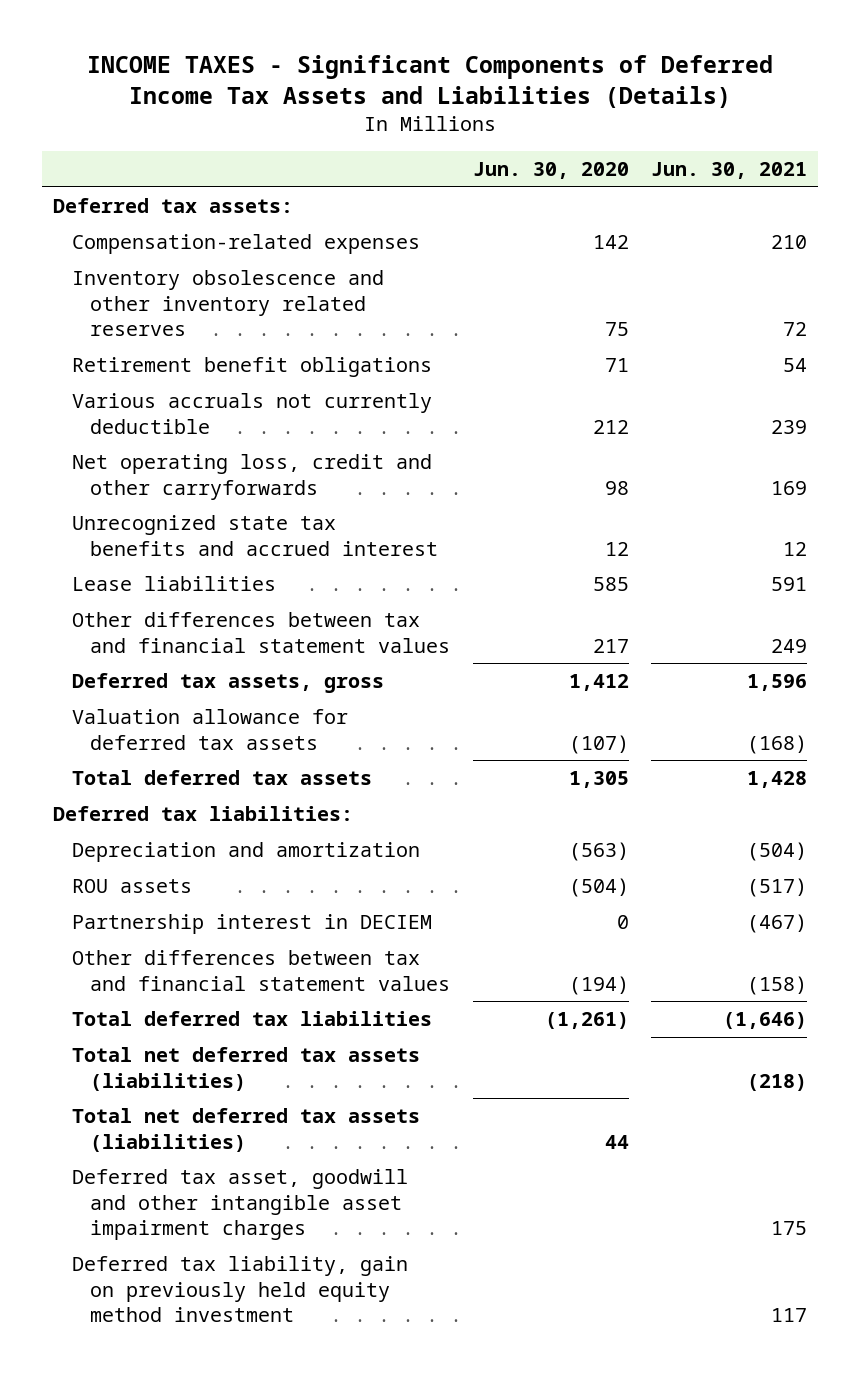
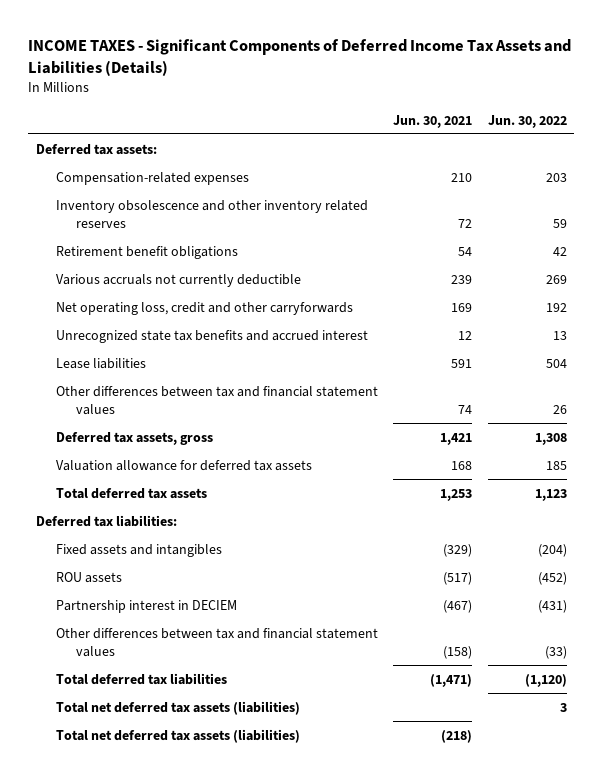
- | Jun. 30, 2020 | Jun. 30, 2021
+ | Jun. 30, 2021 | Jun. 30, 2022
- Other differences between tax and financial statement values | 217 | 249
- Deferred tax assets, gross | 1,412 | 1,596
- Valuation allowance for deferred tax assets | (107) | (168)
- Total deferred tax assets | 1,305 | 1,428
+ Other differences between tax and financial statement values | 74 | 26
+ Deferred tax assets, gross | 1,421 | 1,308
+ Valuation allowance for deferred tax assets | 168 | 185
+ Total deferred tax assets | 1,253 | 1,123
- Depreciation and amortization | (563) | (504)
+ Fixed assets and intangibles | (329) | (204)
- Total deferred tax liabilities | (1,261) | (1,646)
+ Total deferred tax liabilities | (1,471) | (1,120)
- Deferred tax asset, goodwill and other intangible asset impairment charges | | 175
- Deferred tax liability, gain on previously held equity method investment | | 117
moved down: Total net deferred tax assets (liabilities) | (218) |

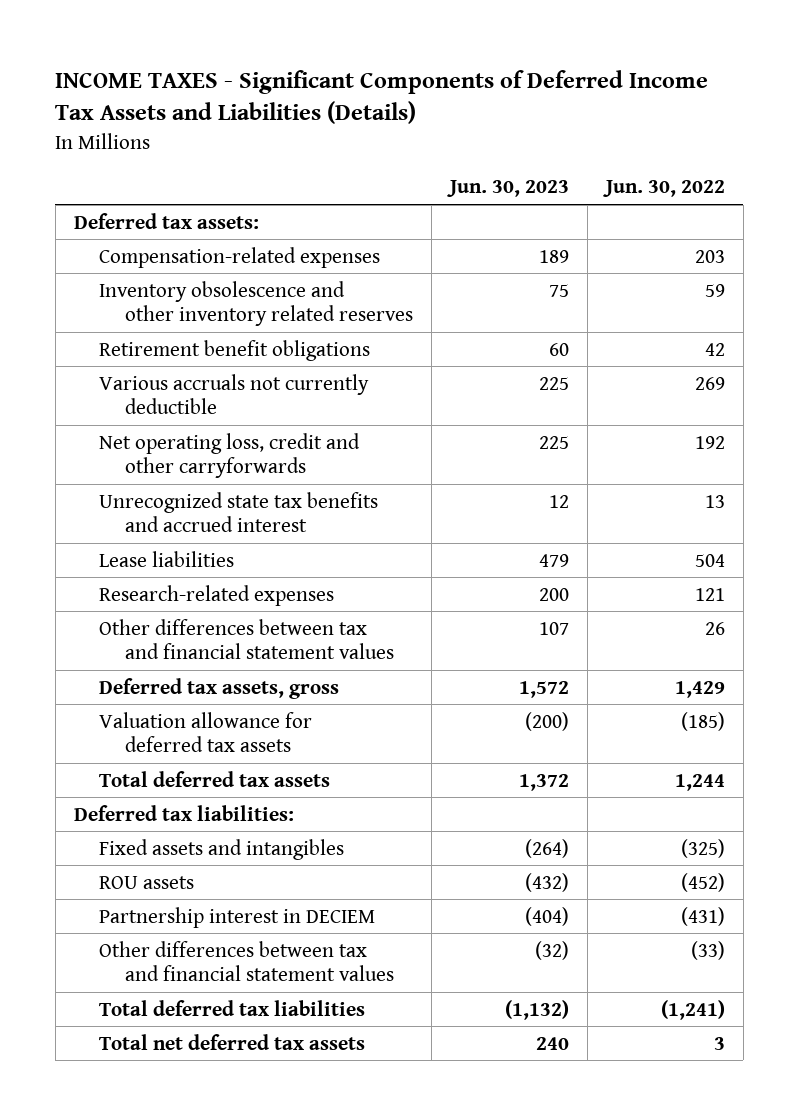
- | Jun. 30, 2021 | Jun. 30, 2022
+ | Jun. 30, 2023 | Jun. 30, 2022
+ Research-related expenses | 200 | 121
- Deferred tax assets, gross | 1,421 | 1,308
- Valuation allowance for deferred tax assets | 168 | 185
- Total deferred tax assets | 1,253 | 1,123
+ Deferred tax assets, gross | 1,572 | 1,429
+ Valuation allowance for deferred tax assets | (200) | (185)
+ Total deferred tax assets | 1,372 | 1,244
- Fixed assets and intangibles | (329) | (204)
+ Fixed assets and intangibles | (264) | (325)
- Total deferred tax liabilities | (1,471) | (1,120)
- Total net deferred tax assets (liabilities) | | 3
- Total net deferred tax assets (liabilities) | (218) |
+ Total deferred tax liabilities | (1,132) | (1,241)
+ Total net deferred tax assets | 240 | 3

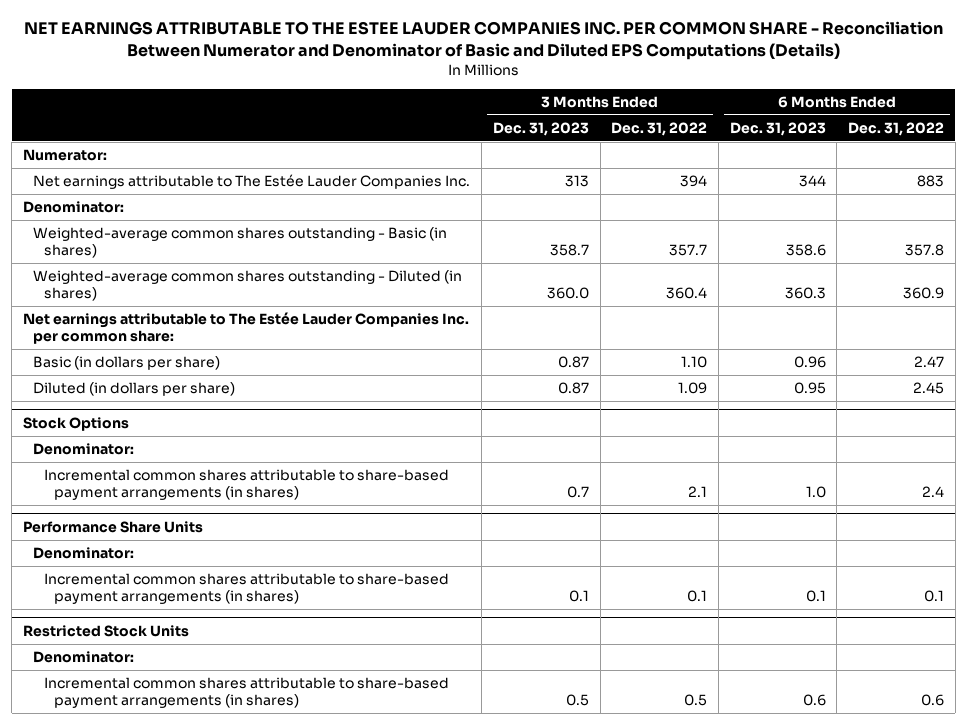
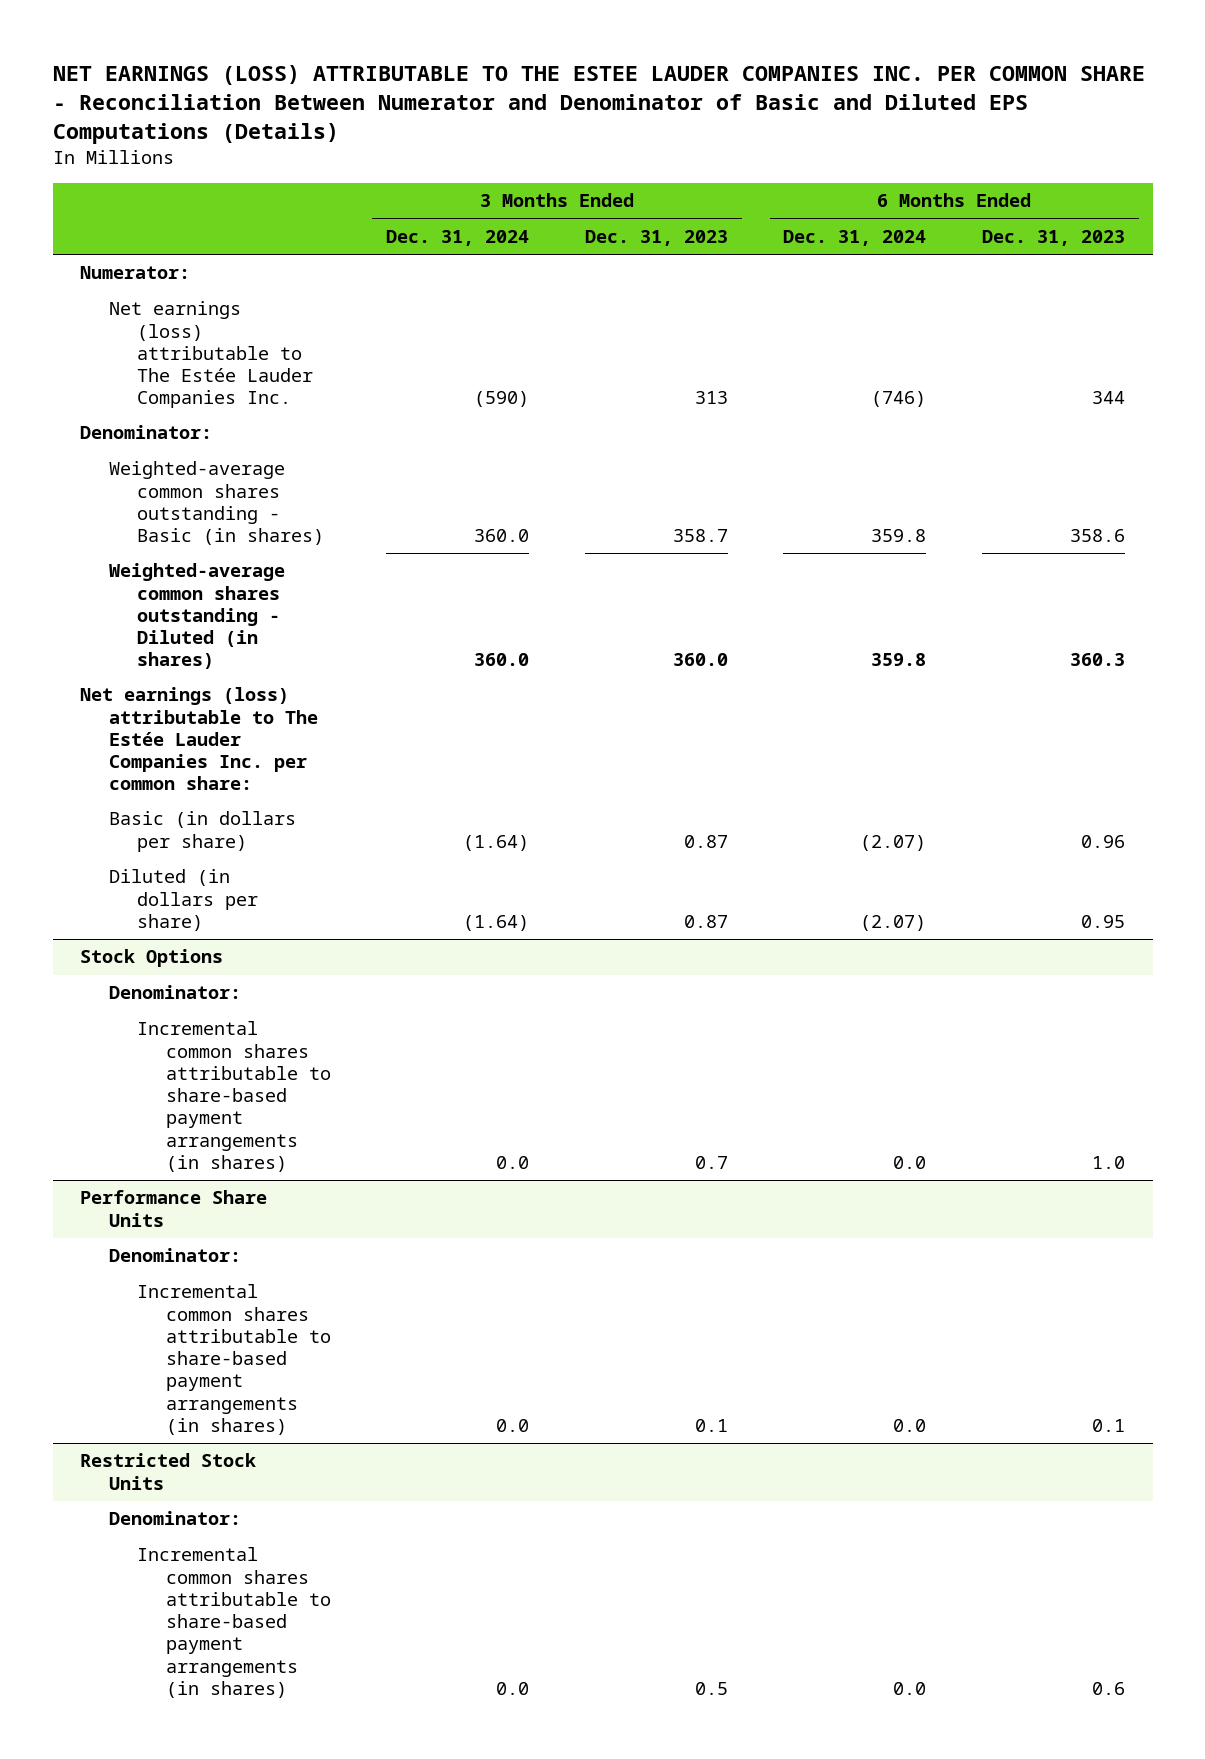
- NET EARNINGS ATTRIBUTABLE TO THE ESTEE LAUDER COMPANIES INC. PER COMMON SHARE - Reconciliation Between Numerator and Denominator of Basic and Diluted EPS Computations (Details)
+ NET EARNINGS (LOSS) ATTRIBUTABLE TO THE ESTEE LAUDER COMPANIES INC. PER COMMON SHARE - Reconciliation Between Numerator and Denominator of Basic and Diluted EPS Computations (Details)
- | 3 Months Ended Dec. 31, 2023 | 3 Months Ended Dec. 31, 2022 | 6 Months Ended Dec. 31, 2023 | 6 Months Ended Dec. 31, 2022
+ | 3 Months Ended Dec. 31, 2024 | 3 Months Ended Dec. 31, 2023 | 6 Months Ended Dec. 31, 2024 | 6 Months Ended Dec. 31, 2023
- Net earnings attributable to The Estée Lauder Companies Inc. | 313 | 394 | 344 | 883
+ Net earnings (loss) attributable to The Estée Lauder Companies Inc. | (590) | 313 | (746) | 344
- Net earnings attributable to The Estée Lauder Companies Inc. per common share:
+ Net earnings (loss) attributable to The Estée Lauder Companies Inc. per common share:

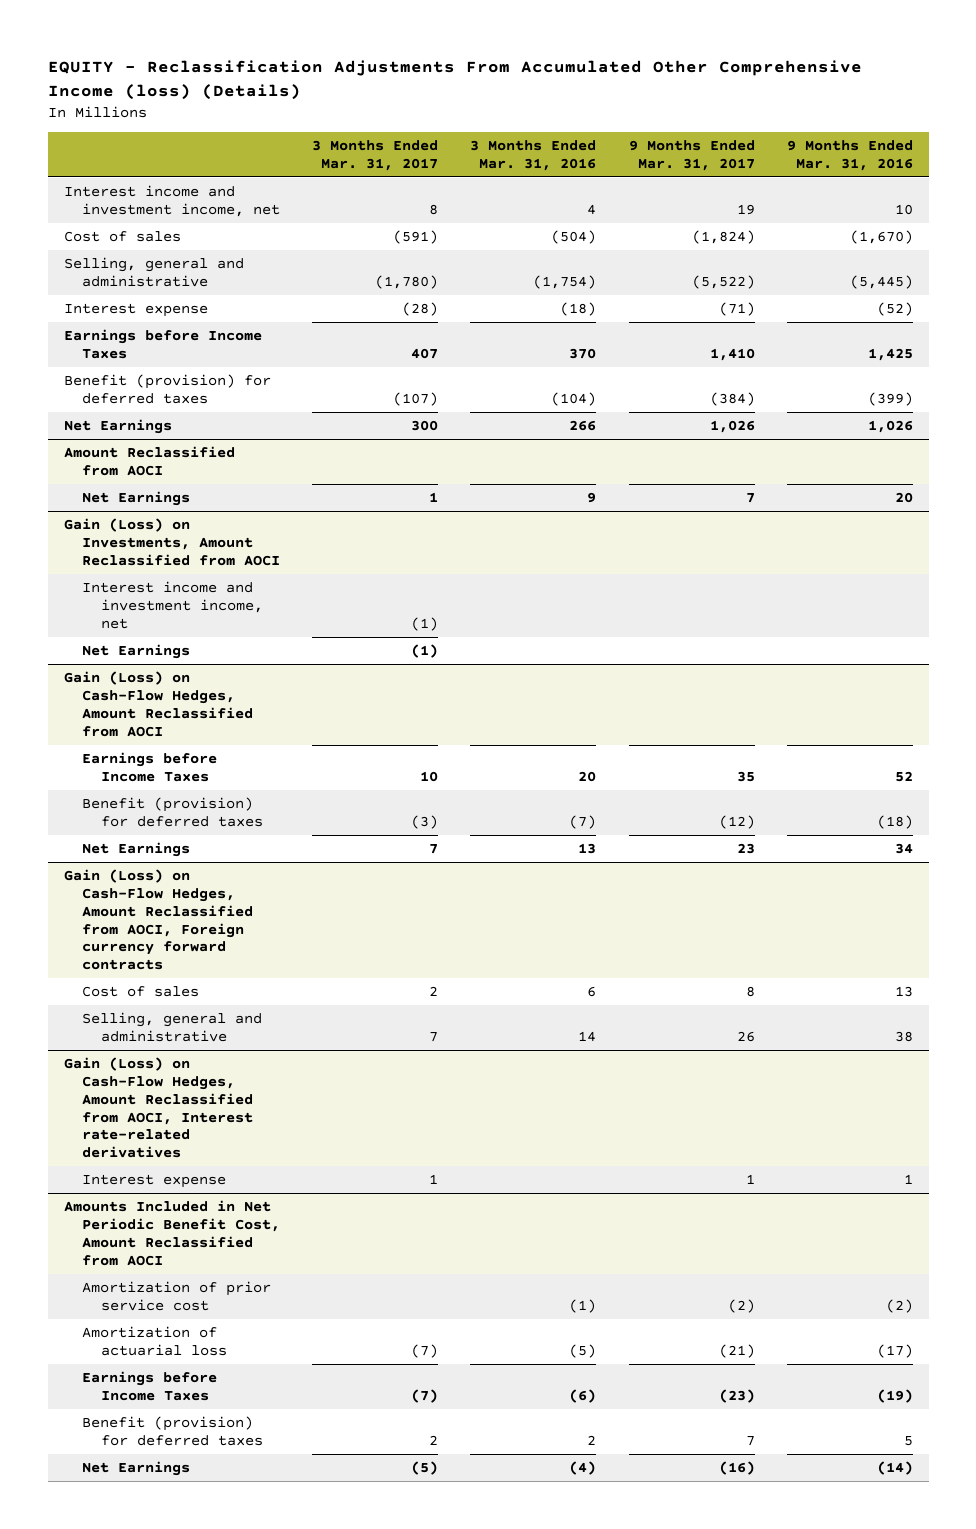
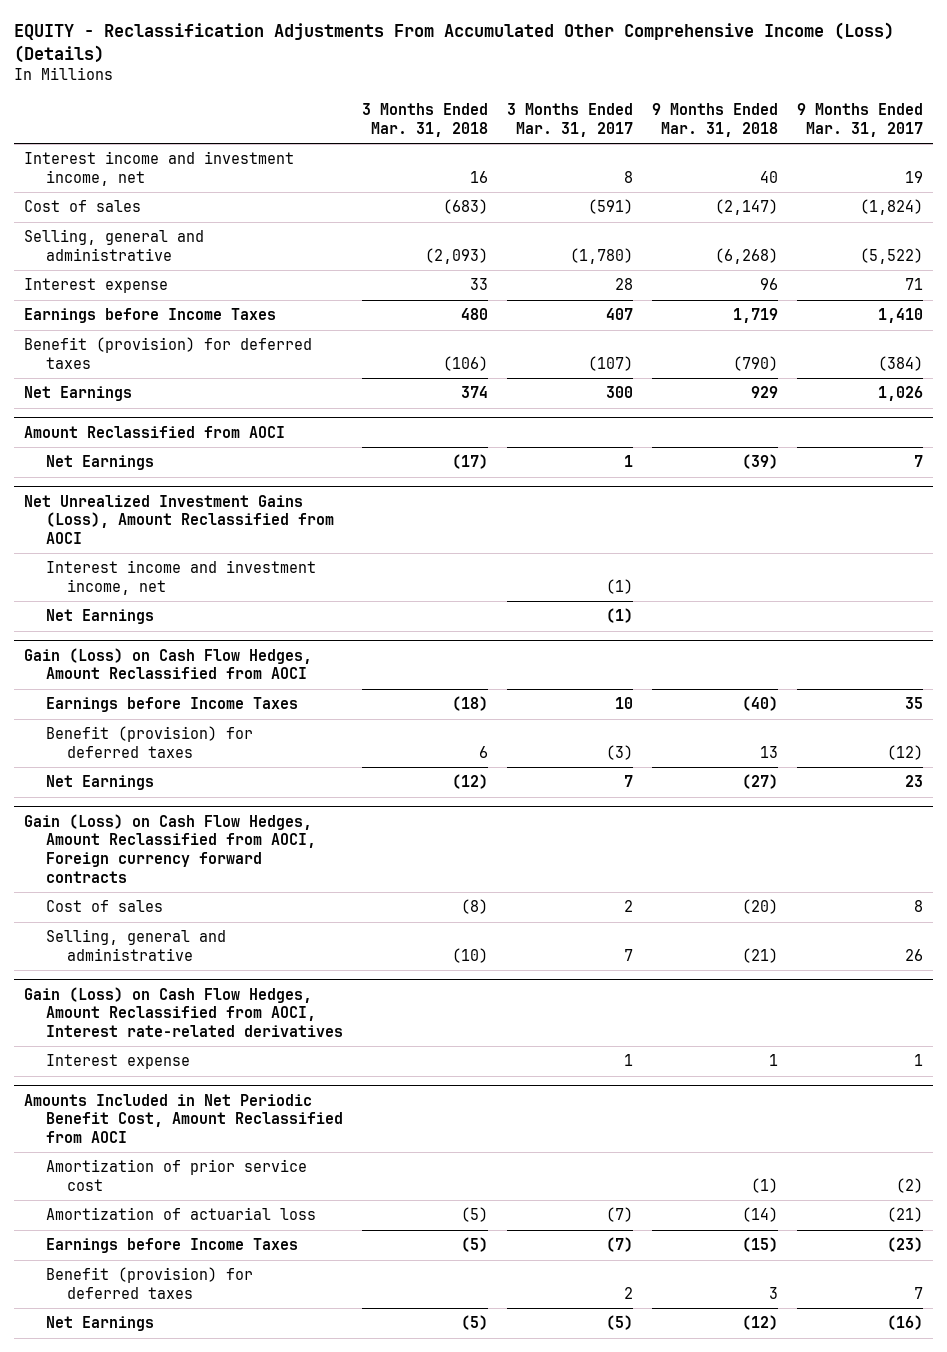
- EQUITY - Reclassification Adjustments From Accumulated Other Comprehensive Income (loss) (Details)
+ EQUITY - Reclassification Adjustments From Accumulated Other Comprehensive Income (Loss) (Details)
- | 3 Months Ended Mar. 31, 2017 | 3 Months Ended Mar. 31, 2016 | 9 Months Ended Mar. 31, 2017 | 9 Months Ended Mar. 31, 2016
+ | 3 Months Ended Mar. 31, 2018 | 3 Months Ended Mar. 31, 2017 | 9 Months Ended Mar. 31, 2018 | 9 Months Ended Mar. 31, 2017
- Interest expense | (28) | (18) | (71) | (52)
+ Interest expense | 33 | 28 | 96 | 71
- Gain (Loss) on Investments, Amount Reclassified from AOCI
+ Net Unrealized Investment Gains (Loss), Amount Reclassified from AOCI
- Gain (Loss) on Cash-Flow Hedges, Amount Reclassified from AOCI
+ Gain (Loss) on Cash Flow Hedges, Amount Reclassified from AOCI
- Gain (Loss) on Cash-Flow Hedges, Amount Reclassified from AOCI, Foreign currency forward contracts
+ Gain (Loss) on Cash Flow Hedges, Amount Reclassified from AOCI, Foreign currency forward contracts
- Gain (Loss) on Cash-Flow Hedges, Amount Reclassified from AOCI, Interest rate-related derivatives
+ Gain (Loss) on Cash Flow Hedges, Amount Reclassified from AOCI, Interest rate-related derivatives

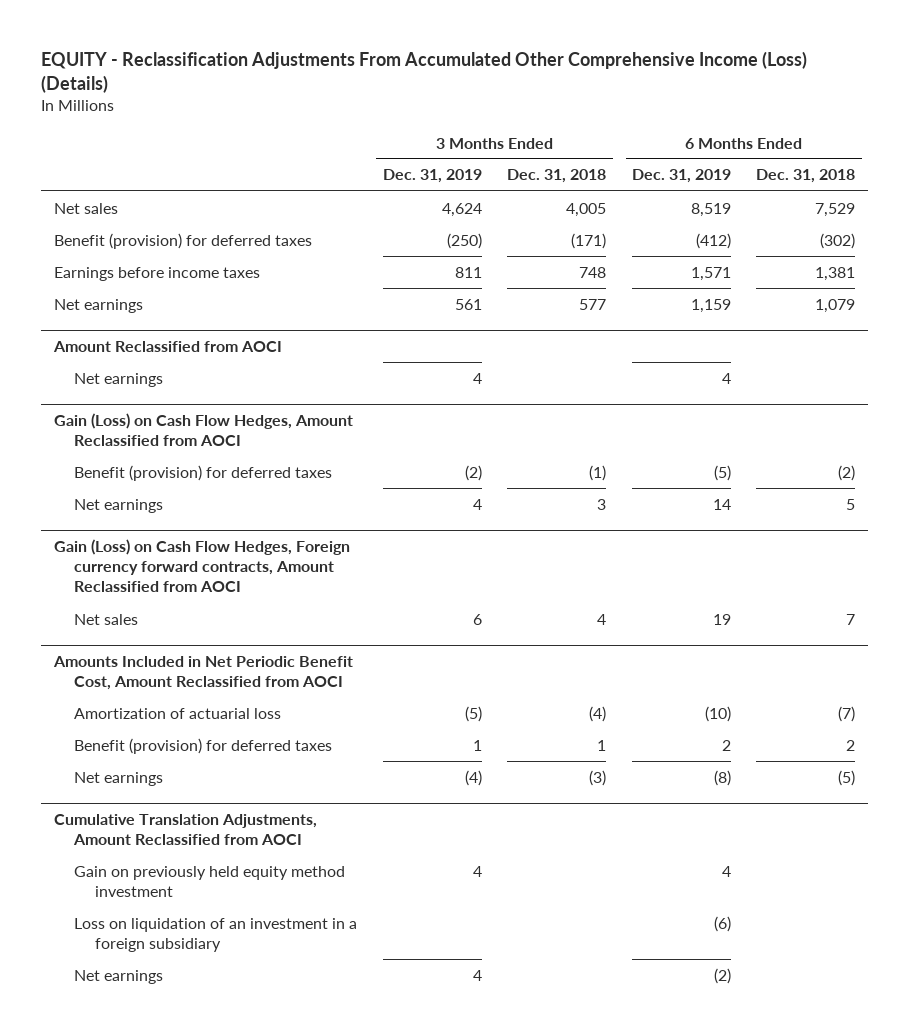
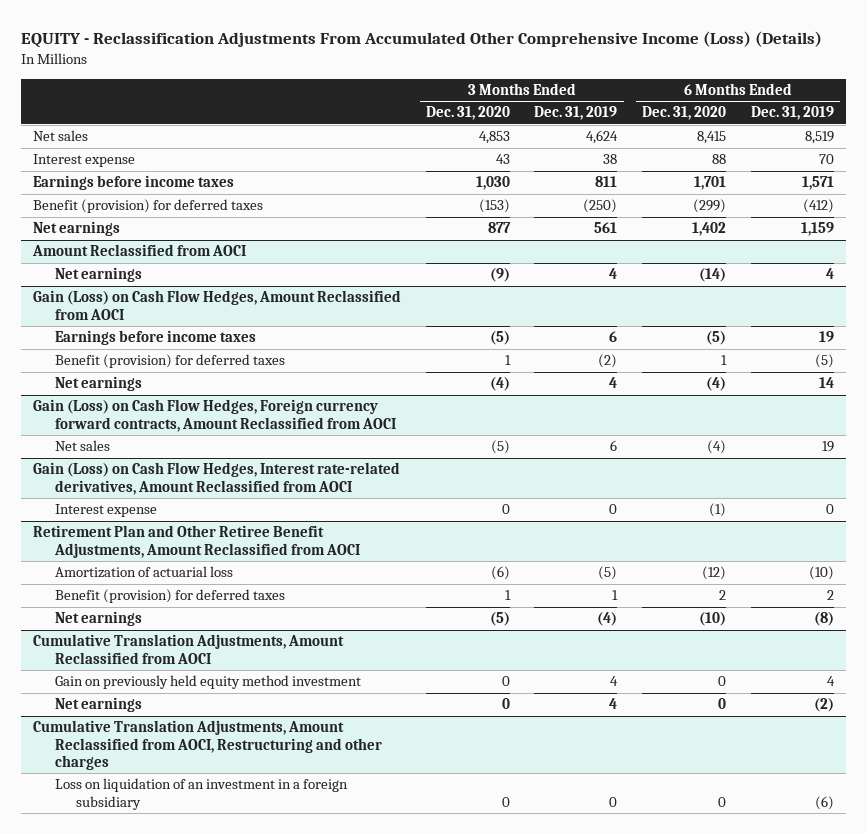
- | 3 Months Ended Dec. 31, 2019 | 3 Months Ended Dec. 31, 2018 | 6 Months Ended Dec. 31, 2019 | 6 Months Ended Dec. 31, 2018
+ | 3 Months Ended Dec. 31, 2020 | 3 Months Ended Dec. 31, 2019 | 6 Months Ended Dec. 31, 2020 | 6 Months Ended Dec. 31, 2019
+ Interest expense | 43 | 38 | 88 | 70
moved down: Benefit (provision) for deferred taxes | (153) | (250) | (299) | (412)
@ Gain (Loss) on Cash Flow Hedges, Amount Reclassified from AOCI
+ Earnings before income taxes | (5) | 6 | (5) | 19
- Amounts Included in Net Periodic Benefit Cost, Amount Reclassified from AOCI
+ Gain (Loss) on Cash Flow Hedges, Interest rate-related derivatives, Amount Reclassified from AOCI
+ Interest expense | 0 | 0 | (1) | 0
+ Retirement Plan and Other Retiree Benefit Adjustments, Amount Reclassified from AOCI
@ Cumulative Translation Adjustments, Amount Reclassified from AOCI
- Loss on liquidation of an investment in a foreign subsidiary | | | (6) |
+ Cumulative Translation Adjustments, Amount Reclassified from AOCI, Restructuring and other charges
+ Loss on liquidation of an investment in a foreign subsidiary | 0 | 0 | 0 | (6)

